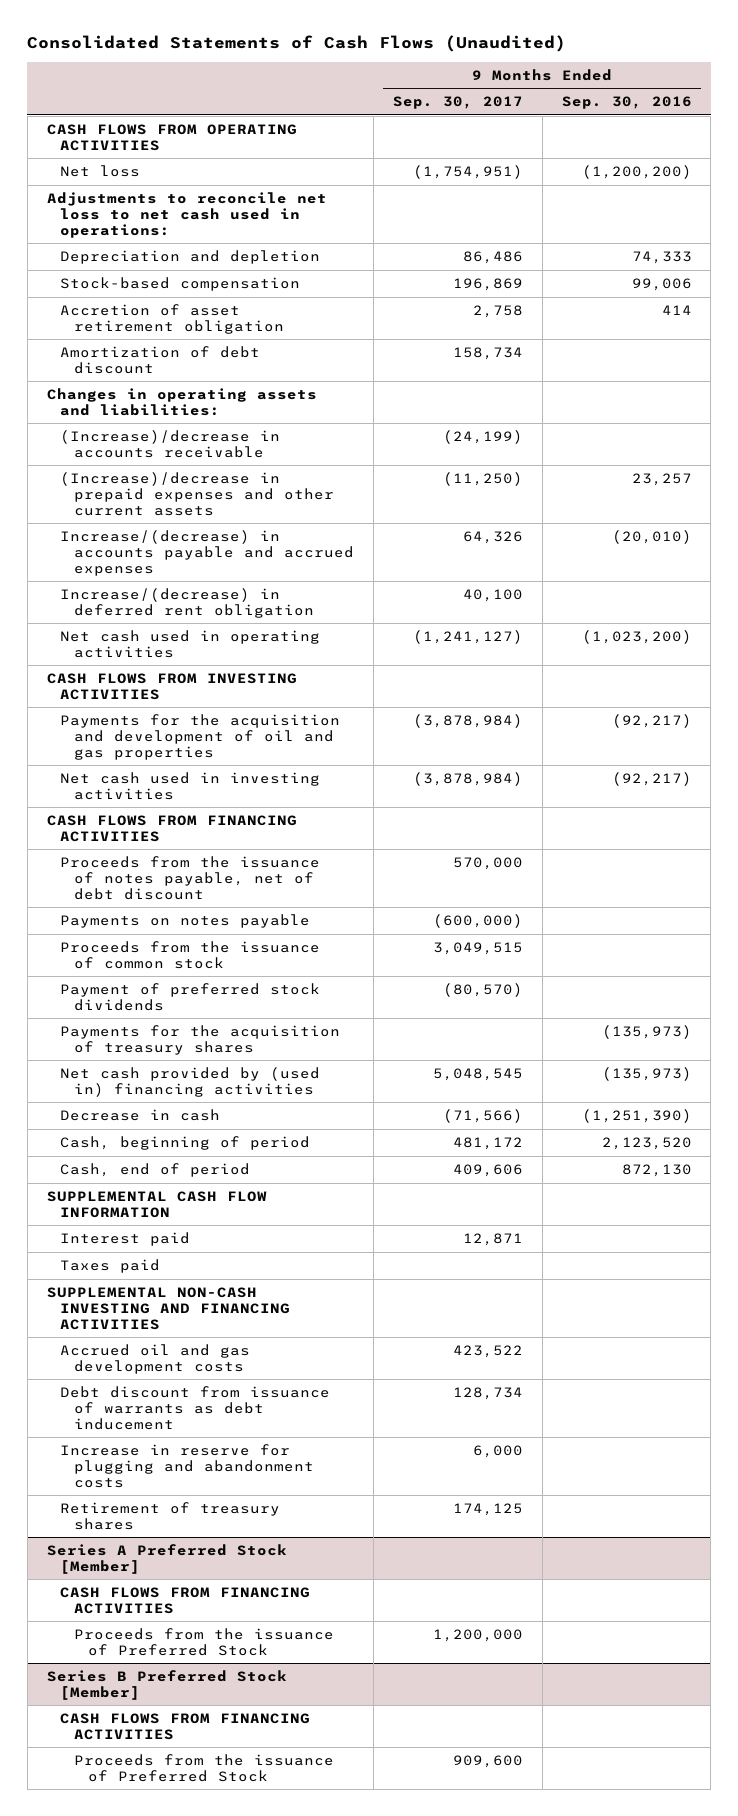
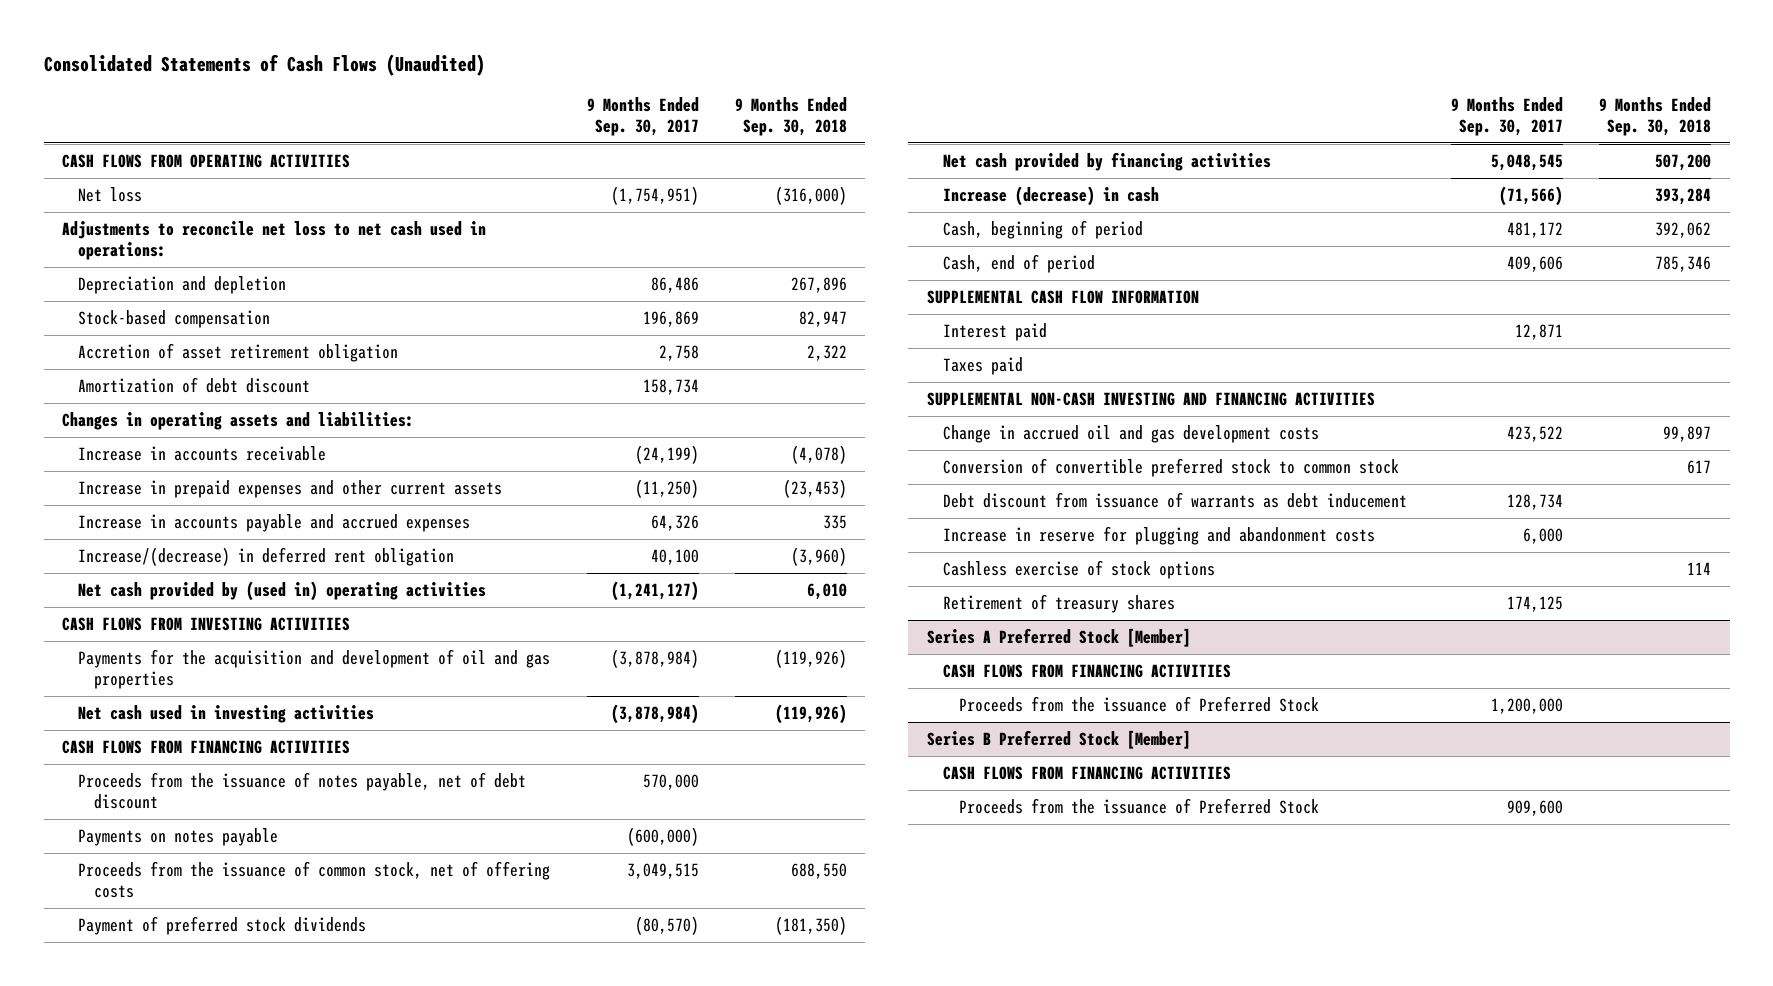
- | 9 Months Ended Sep. 30, 2017 | 9 Months Ended Sep. 30, 2016
+ | 9 Months Ended Sep. 30, 2017 | 9 Months Ended Sep. 30, 2018
- (Increase)/decrease in accounts receivable | (24,199) |
- (Increase)/decrease in prepaid expenses and other current assets | (11,250) | 23,257
- Increase/(decrease) in accounts payable and accrued expenses | 64,326 | (20,010)
+ Increase in accounts receivable | (24,199) | (4,078)
+ Increase in prepaid expenses and other current assets | (11,250) | (23,453)
+ Increase in accounts payable and accrued expenses | 64,326 | 335
- Net cash used in operating activities | (1,241,127) | (1,023,200)
+ Net cash provided by (used in) operating activities | (1,241,127) | 6,010
- Proceeds from the issuance of common stock | 3,049,515 |
+ Proceeds from the issuance of common stock, net of offering costs | 3,049,515 | 688,550
- Payments for the acquisition of treasury shares | | (135,973)
- Net cash provided by (used in) financing activities | 5,048,545 | (135,973)
- Decrease in cash | (71,566) | (1,251,390)
+ Net cash provided by financing activities | 5,048,545 | 507,200
+ Increase (decrease) in cash | (71,566) | 393,284
- Accrued oil and gas development costs | 423,522 |
+ Change in accrued oil and gas development costs | 423,522 | 99,897
+ Conversion of convertible preferred stock to common stock | | 617
+ Cashless exercise of stock options | | 114

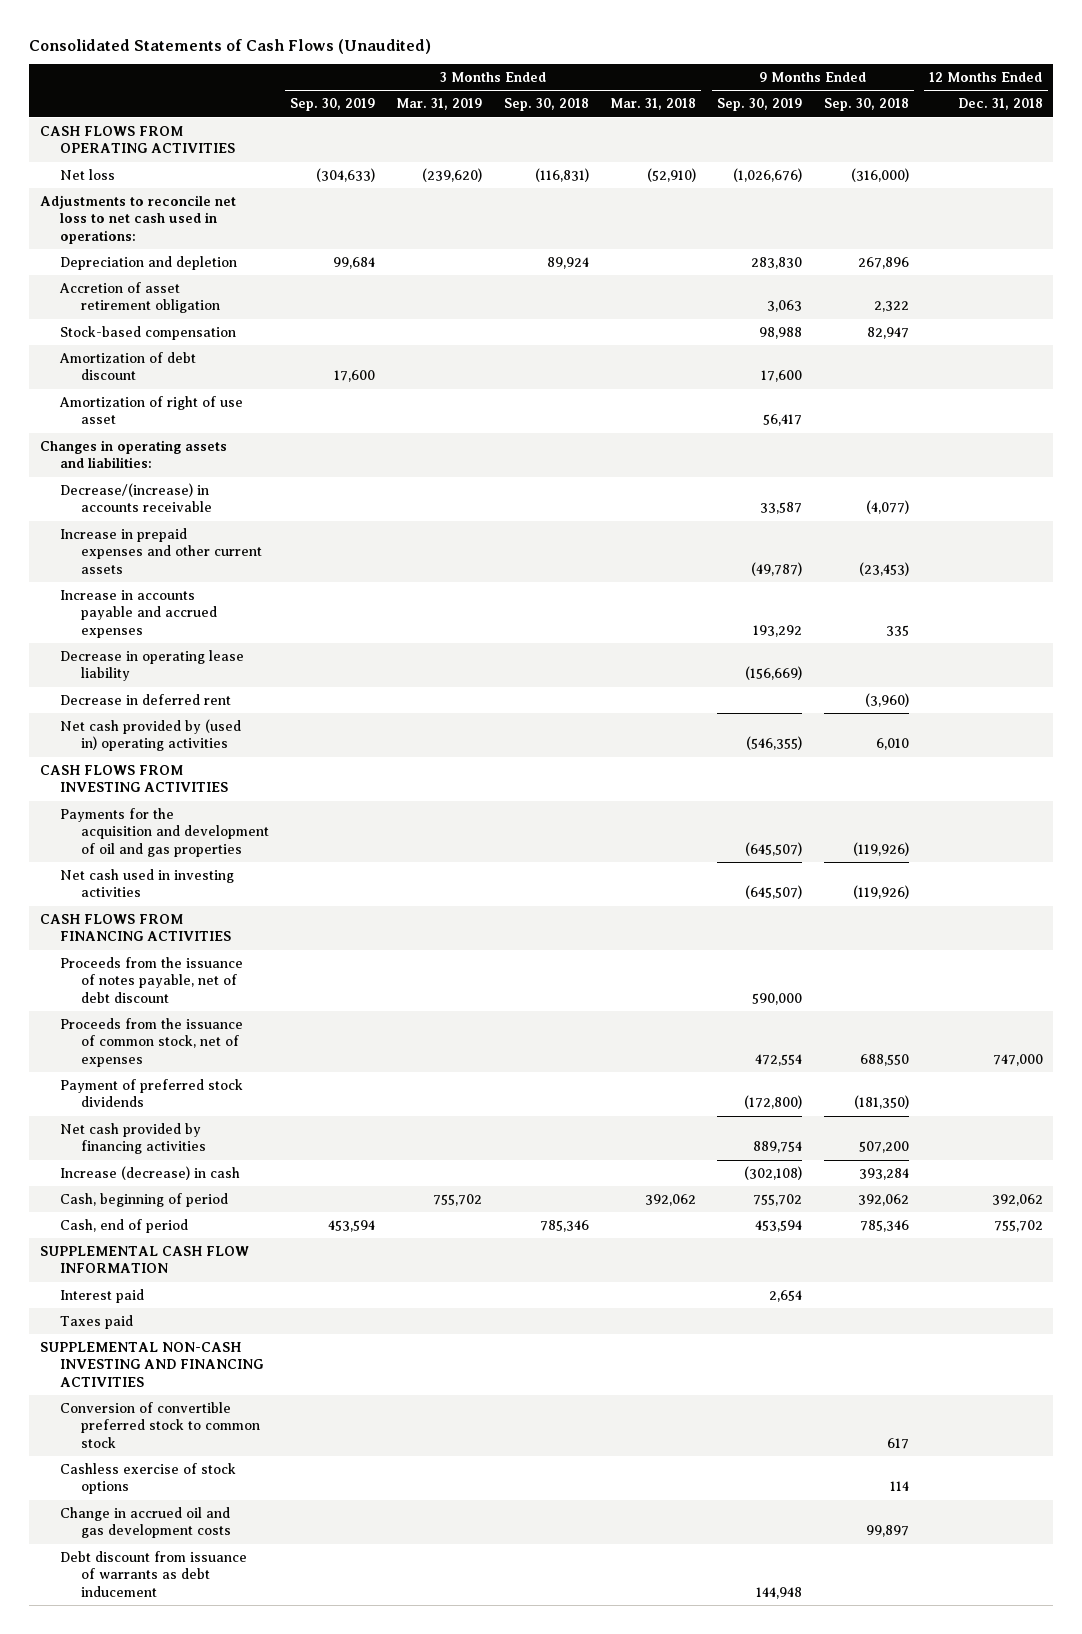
- | 9 Months Ended Sep. 30, 2017 | 9 Months Ended Sep. 30, 2018
+ | 3 Months Ended Sep. 30, 2019 | 3 Months Ended Mar. 31, 2019 | 3 Months Ended Sep. 30, 2018 | 3 Months Ended Mar. 31, 2018 | 9 Months Ended Sep. 30, 2019 | 9 Months Ended Sep. 30, 2018 | 12 Months Ended Dec. 31, 2018
moved down: Stock-based compensation | | | | | 98,988 | 82,947 |
+ Amortization of right of use asset | | | | | 56,417 | |
- Increase in accounts receivable | (24,199) | (4,078)
+ Decrease/(increase) in accounts receivable | | | | | 33,587 | (4,077) |
- Increase/(decrease) in deferred rent obligation | 40,100 | (3,960)
+ Decrease in operating lease liability | | | | | (156,669) | |
+ Decrease in deferred rent | | | | | | (3,960) |
- Payments on notes payable | (600,000) |
- Proceeds from the issuance of common stock, net of offering costs | 3,049,515 | 688,550
+ Proceeds from the issuance of common stock, net of expenses | | | | | 472,554 | 688,550 | 747,000
- Increase in reserve for plugging and abandonment costs | 6,000 |
- Retirement of treasury shares | 174,125 |
- Series A Preferred Stock [Member]
- CASH FLOWS FROM FINANCING ACTIVITIES
- Proceeds from the issuance of Preferred Stock | 1,200,000 |
- Series B Preferred Stock [Member]
- CASH FLOWS FROM FINANCING ACTIVITIES
- Proceeds from the issuance of Preferred Stock | 909,600 |
moved down: Change in accrued oil and gas development costs | | | | | | 99,897 |
moved down: Debt discount from issuance of warrants as debt inducement | | | | | 144,948 | |

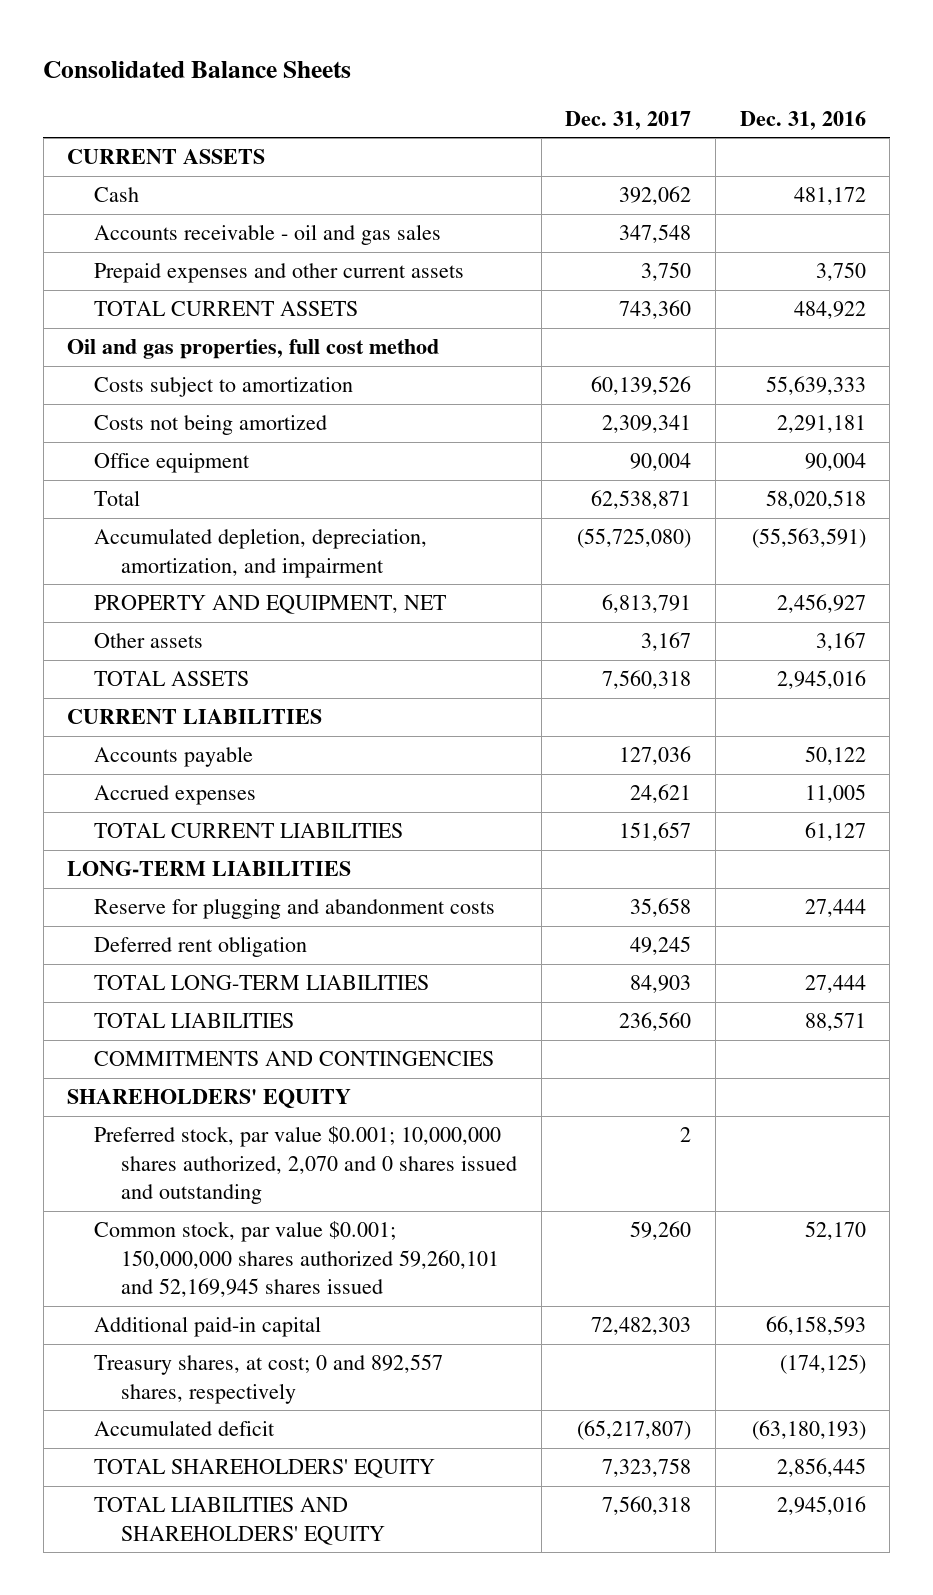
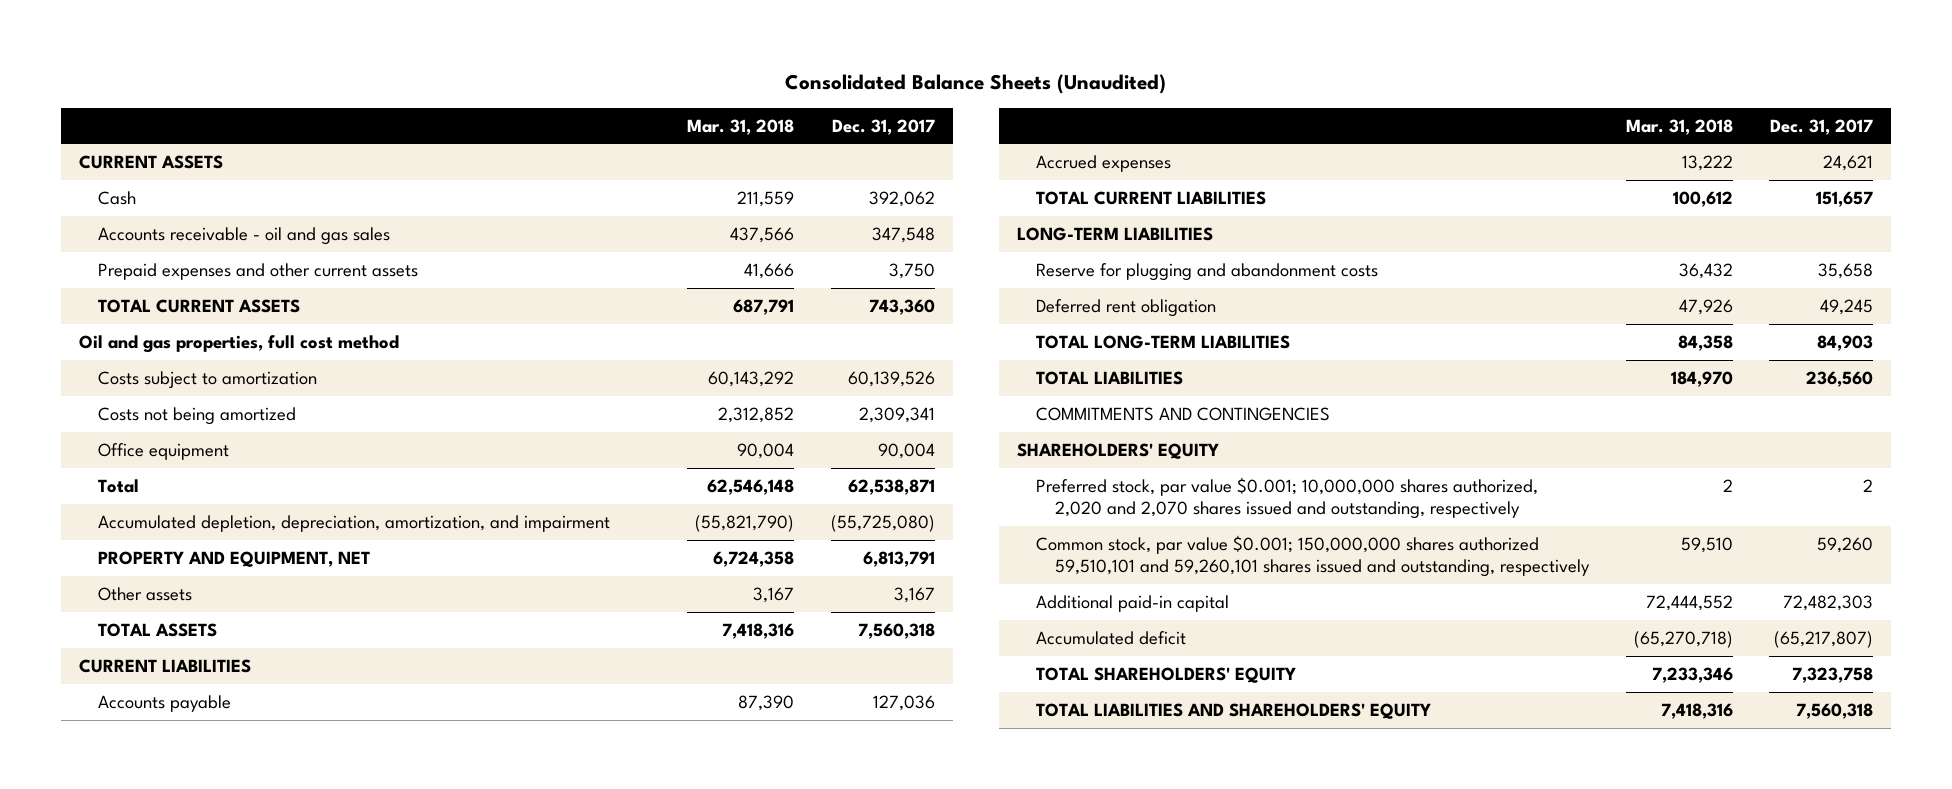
- Consolidated Balance Sheets
+ Consolidated Balance Sheets (Unaudited)
- | Dec. 31, 2017 | Dec. 31, 2016
+ | Mar. 31, 2018 | Dec. 31, 2017
- Preferred stock, par value $0.001; 10,000,000 shares authorized, 2,070 and 0 shares issued and outstanding | 2 |
- Common stock, par value $0.001; 150,000,000 shares authorized 59,260,101 and 52,169,945 shares issued | 59,260 | 52,170
+ Preferred stock, par value $0.001; 10,000,000 shares authorized, 2,020 and 2,070 shares issued and outstanding, respectively | 2 | 2
+ Common stock, par value $0.001; 150,000,000 shares authorized 59,510,101 and 59,260,101 shares issued and outstanding, respectively | 59,510 | 59,260
- Treasury shares, at cost; 0 and 892,557 shares, respectively | | (174,125)

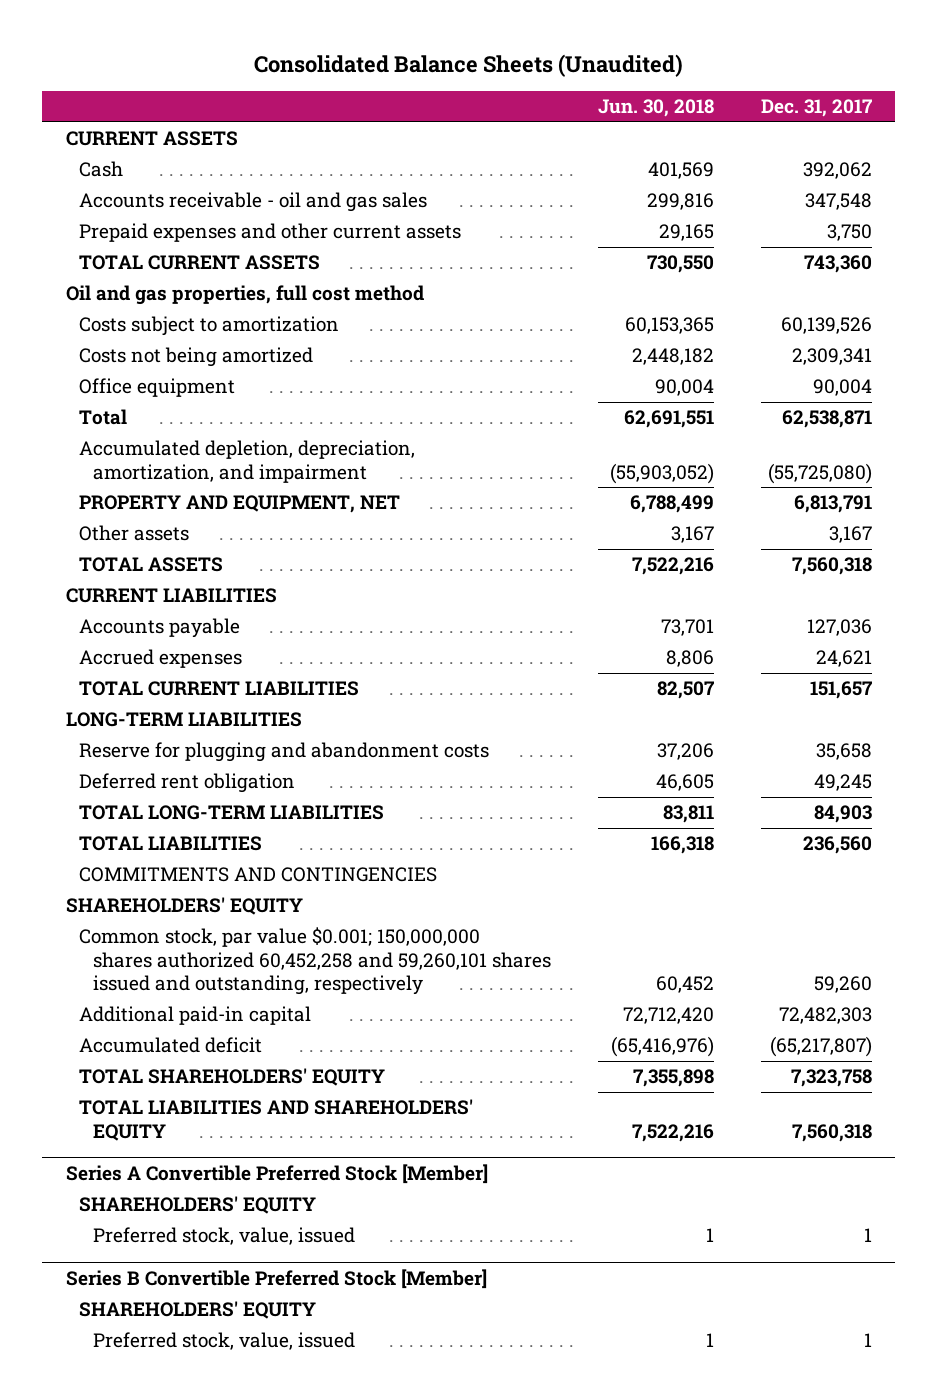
- | Mar. 31, 2018 | Dec. 31, 2017
+ | Jun. 30, 2018 | Dec. 31, 2017
- Preferred stock, par value $0.001; 10,000,000 shares authorized, 2,020 and 2,070 shares issued and outstanding, respectively | 2 | 2
- Common stock, par value $0.001; 150,000,000 shares authorized 59,510,101 and 59,260,101 shares issued and outstanding, respectively | 59,510 | 59,260
+ Common stock, par value $0.001; 150,000,000 shares authorized 60,452,258 and 59,260,101 shares issued and outstanding, respectively | 60,452 | 59,260
+ Series A Convertible Preferred Stock [Member]
+ SHAREHOLDERS' EQUITY
+ Preferred stock, value, issued | 1 | 1
+ Series B Convertible Preferred Stock [Member]
+ SHAREHOLDERS' EQUITY
+ Preferred stock, value, issued | 1 | 1

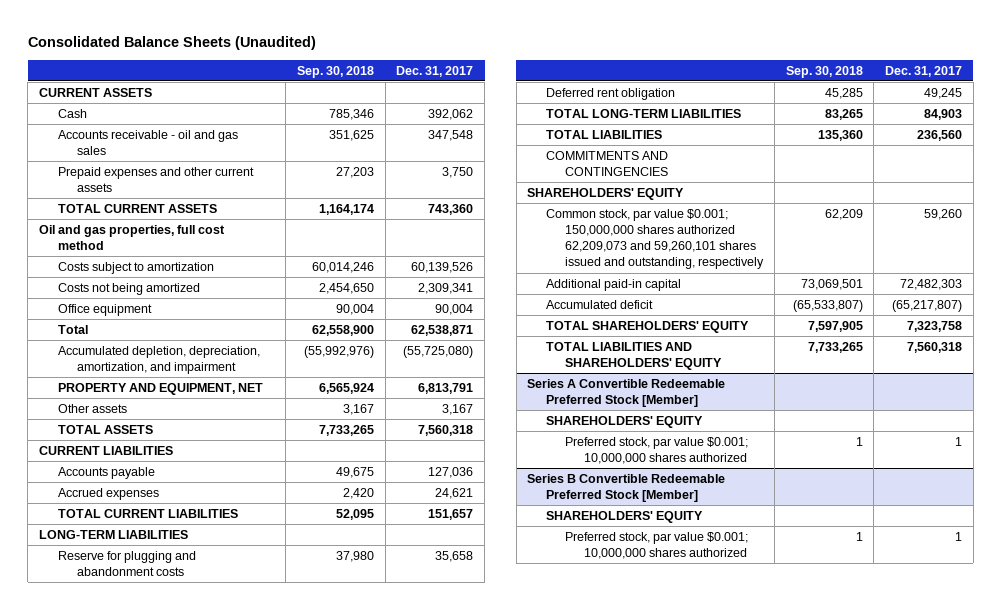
- | Jun. 30, 2018 | Dec. 31, 2017
+ | Sep. 30, 2018 | Dec. 31, 2017
- Common stock, par value $0.001; 150,000,000 shares authorized 60,452,258 and 59,260,101 shares issued and outstanding, respectively | 60,452 | 59,260
+ Common stock, par value $0.001; 150,000,000 shares authorized 62,209,073 and 59,260,101 shares issued and outstanding, respectively | 62,209 | 59,260
- Series A Convertible Preferred Stock [Member]
+ Series A Convertible Redeemable Preferred Stock [Member]
- Preferred stock, value, issued | 1 | 1
- Series B Convertible Preferred Stock [Member]
+ Preferred stock, par value $0.001; 10,000,000 shares authorized | 1 | 1
+ Series B Convertible Redeemable Preferred Stock [Member]
- Preferred stock, value, issued | 1 | 1
+ Preferred stock, par value $0.001; 10,000,000 shares authorized | 1 | 1

